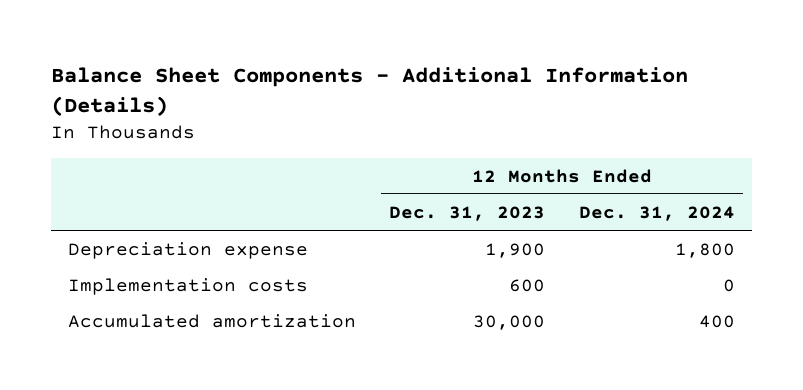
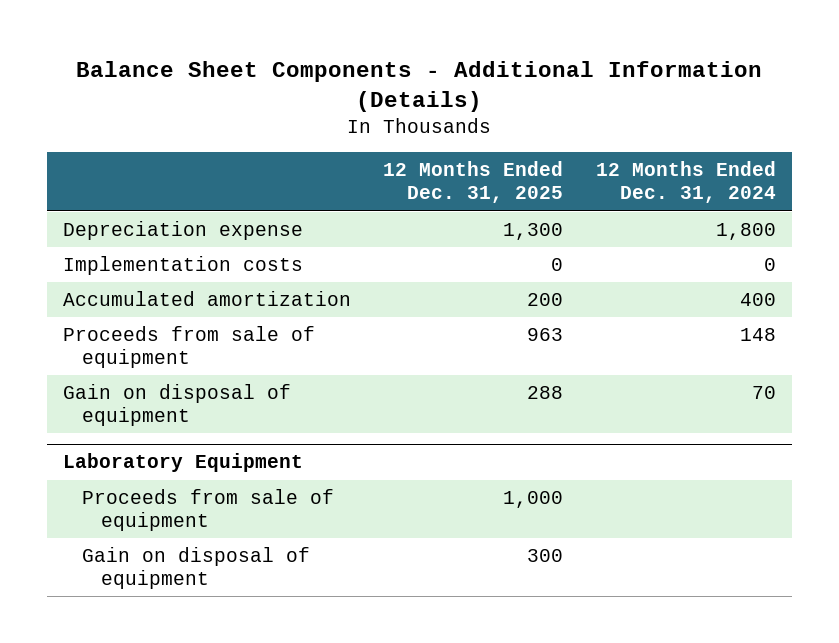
- | 12 Months Ended Dec. 31, 2023 | 12 Months Ended Dec. 31, 2024
+ | 12 Months Ended Dec. 31, 2025 | 12 Months Ended Dec. 31, 2024
+ Proceeds from sale of equipment | 963 | 148
+ Gain on disposal of equipment | 288 | 70
+ Laboratory Equipment
+ Proceeds from sale of equipment | 1,000 |
+ Gain on disposal of equipment | 300 |

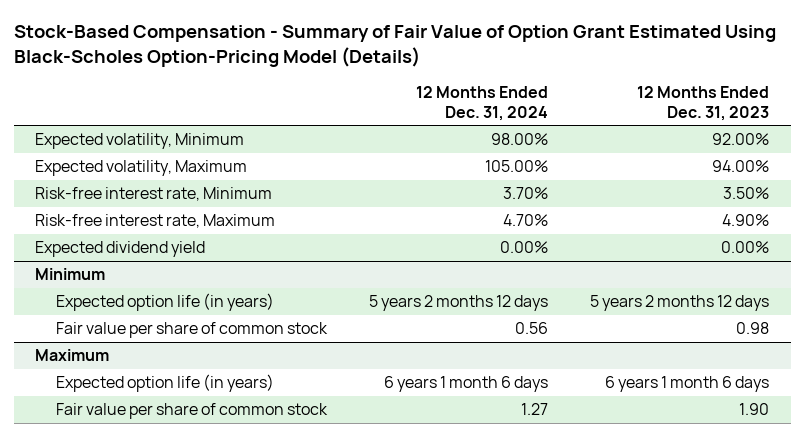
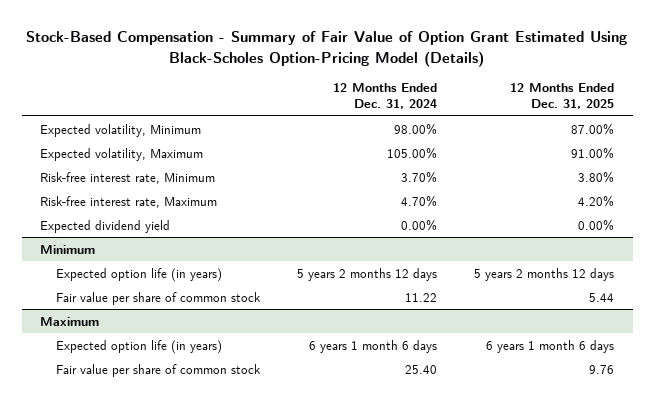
- | 12 Months Ended Dec. 31, 2024 | 12 Months Ended Dec. 31, 2023
+ | 12 Months Ended Dec. 31, 2024 | 12 Months Ended Dec. 31, 2025
@ Minimum
- Fair value per share of common stock | 0.56 | 0.98
+ Fair value per share of common stock | 11.22 | 5.44
@ Maximum
- Fair value per share of common stock | 1.27 | 1.90
+ Fair value per share of common stock | 25.40 | 9.76

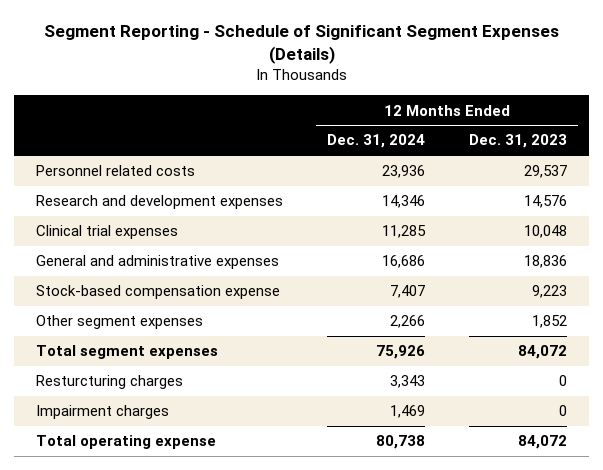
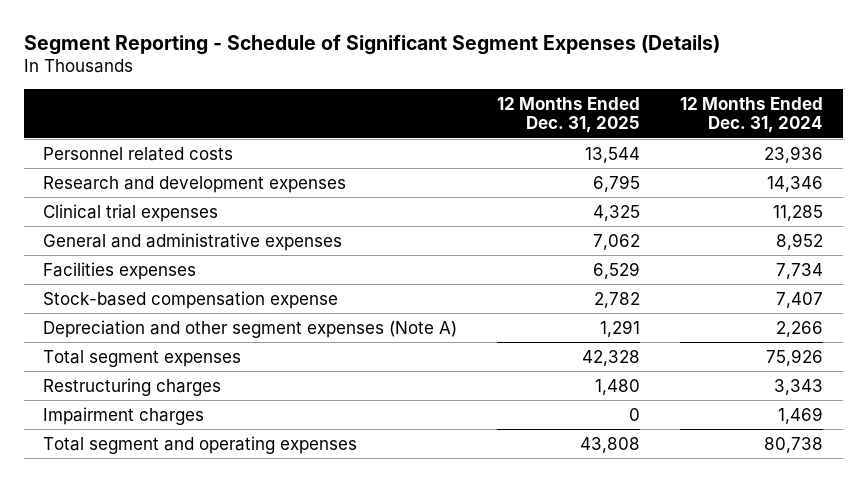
- | 12 Months Ended Dec. 31, 2024 | 12 Months Ended Dec. 31, 2023
+ | 12 Months Ended Dec. 31, 2025 | 12 Months Ended Dec. 31, 2024
- General and administrative expenses | 16,686 | 18,836
+ General and administrative expenses | 7,062 | 8,952
+ Facilities expenses | 6,529 | 7,734
- Other segment expenses | 2,266 | 1,852
+ Depreciation and other segment expenses (Note A) | 1,291 | 2,266
- Resturcturing charges | 3,343 | 0
+ Restructuring charges | 1,480 | 3,343
- Total operating expense | 80,738 | 84,072
+ Total segment and operating expenses | 43,808 | 80,738

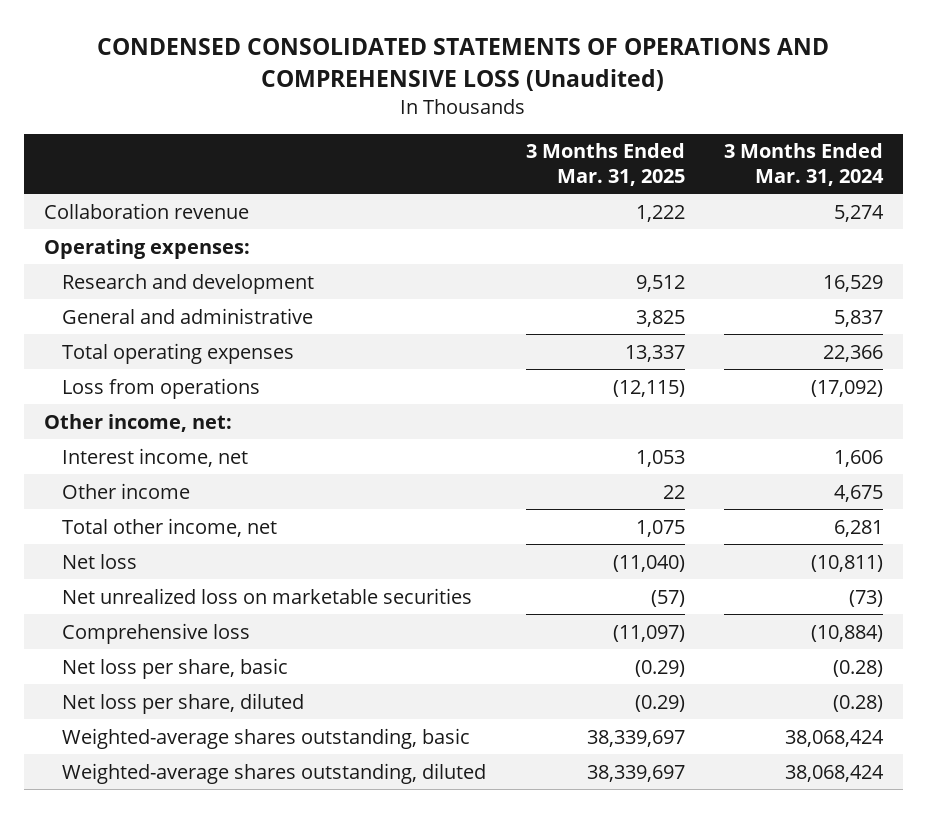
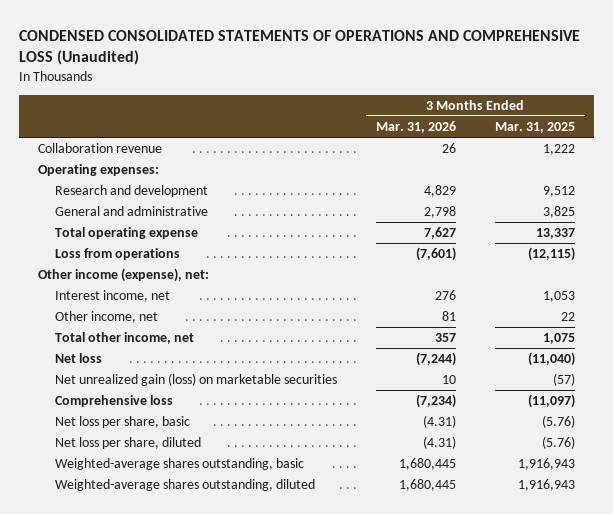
- | 3 Months Ended Mar. 31, 2025 | 3 Months Ended Mar. 31, 2024
+ | 3 Months Ended Mar. 31, 2026 | 3 Months Ended Mar. 31, 2025
- Total operating expenses | 13,337 | 22,366
+ Total operating expense | 7,627 | 13,337
- Other income, net:
+ Other income (expense), net:
- Other income | 22 | 4,675
+ Other income, net | 81 | 22
- Net unrealized loss on marketable securities | (57) | (73)
+ Net unrealized gain (loss) on marketable securities | 10 | (57)
- Net loss per share, basic | (0.29) | (0.28)
- Net loss per share, diluted | (0.29) | (0.28)
- Weighted-average shares outstanding, basic | 38,339,697 | 38,068,424
- Weighted-average shares outstanding, diluted | 38,339,697 | 38,068,424
+ Net loss per share, basic | (4.31) | (5.76)
+ Net loss per share, diluted | (4.31) | (5.76)
+ Weighted-average shares outstanding, basic | 1,680,445 | 1,916,943
+ Weighted-average shares outstanding, diluted | 1,680,445 | 1,916,943

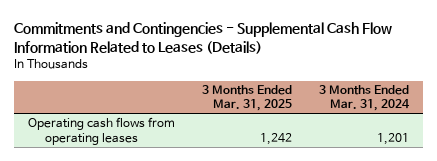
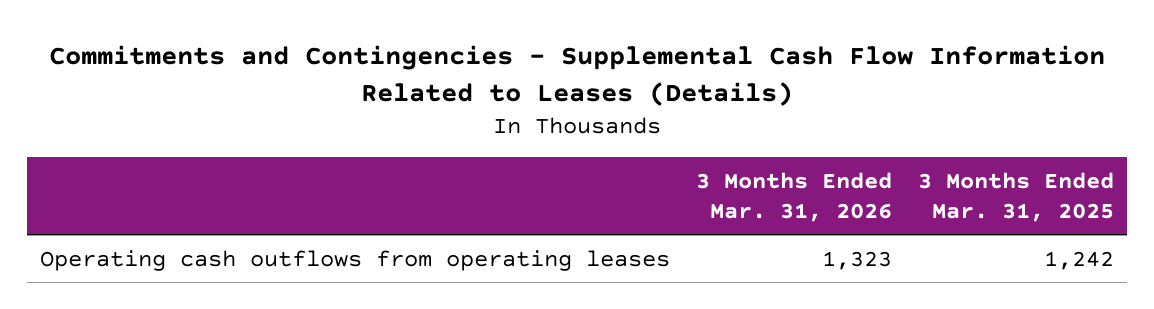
- | 3 Months Ended Mar. 31, 2025 | 3 Months Ended Mar. 31, 2024
+ | 3 Months Ended Mar. 31, 2026 | 3 Months Ended Mar. 31, 2025
- Operating cash flows from operating leases | 1,242 | 1,201
+ Operating cash outflows from operating leases | 1,323 | 1,242

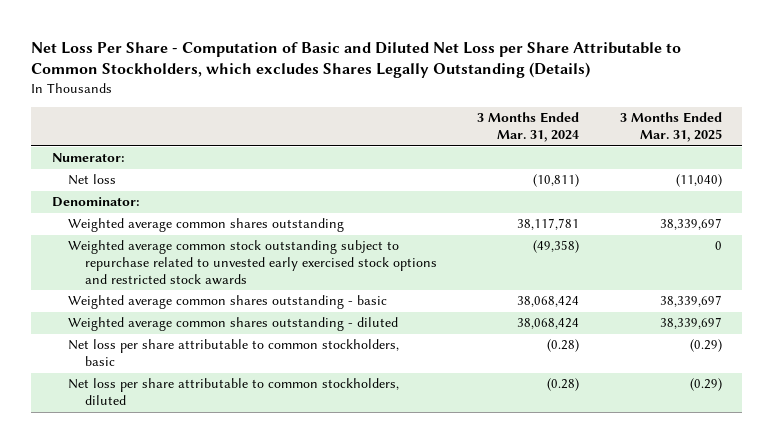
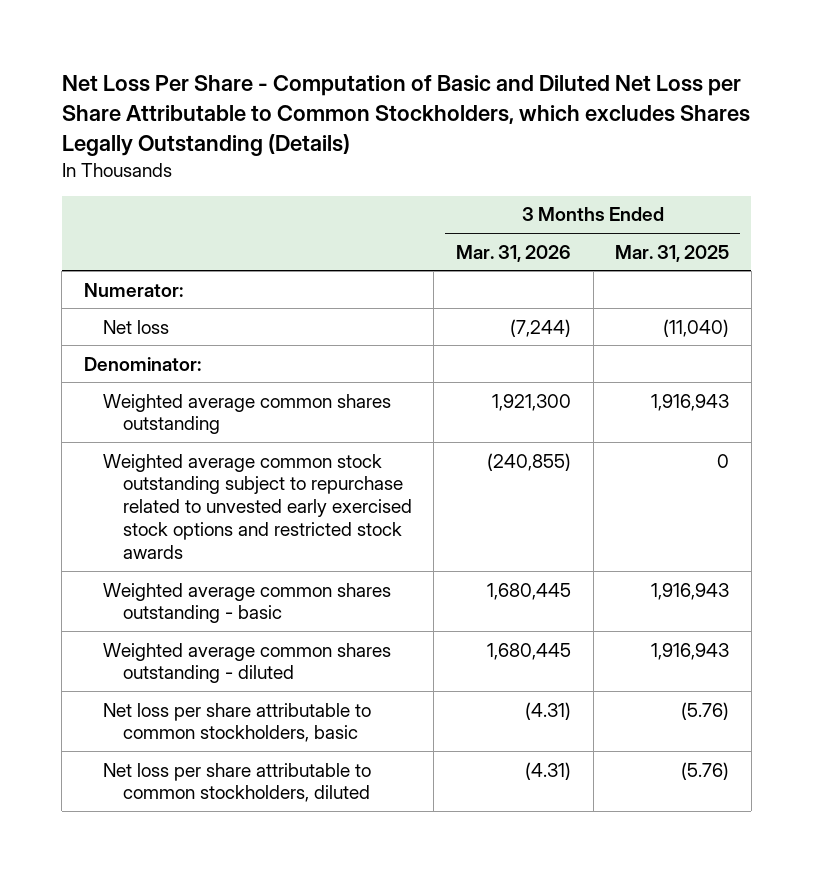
- | 3 Months Ended Mar. 31, 2024 | 3 Months Ended Mar. 31, 2025
+ | 3 Months Ended Mar. 31, 2026 | 3 Months Ended Mar. 31, 2025
- Weighted average common shares outstanding | 38,117,781 | 38,339,697
+ Weighted average common shares outstanding | 1,921,300 | 1,916,943
- Weighted average common shares outstanding - basic | 38,068,424 | 38,339,697
- Weighted average common shares outstanding - diluted | 38,068,424 | 38,339,697
- Net loss per share attributable to common stockholders, basic | (0.28) | (0.29)
- Net loss per share attributable to common stockholders, diluted | (0.28) | (0.29)
+ Weighted average common shares outstanding - basic | 1,680,445 | 1,916,943
+ Weighted average common shares outstanding - diluted | 1,680,445 | 1,916,943
+ Net loss per share attributable to common stockholders, basic | (4.31) | (5.76)
+ Net loss per share attributable to common stockholders, diluted | (4.31) | (5.76)

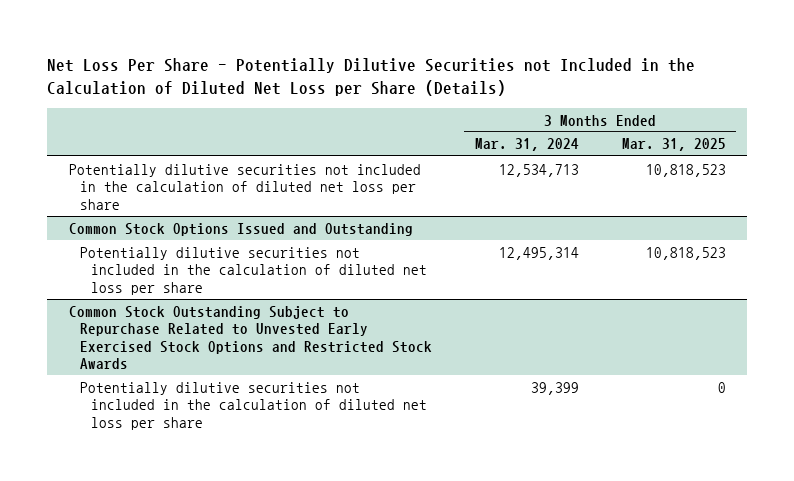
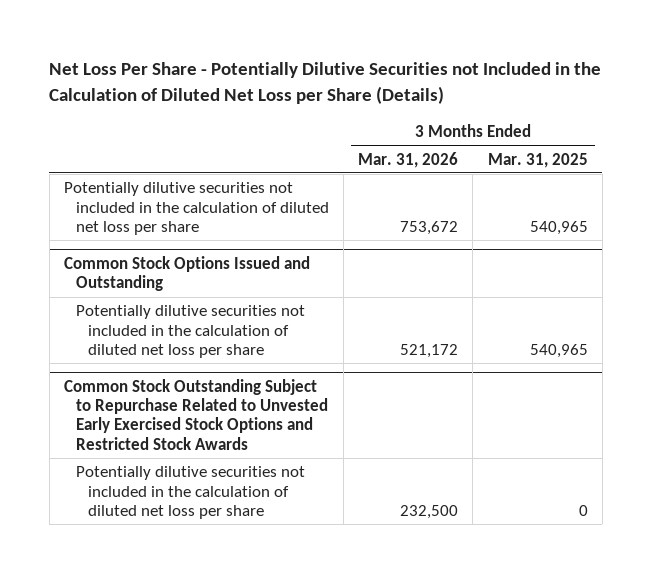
- | 3 Months Ended Mar. 31, 2024 | 3 Months Ended Mar. 31, 2025
+ | 3 Months Ended Mar. 31, 2026 | 3 Months Ended Mar. 31, 2025
- Potentially dilutive securities not included in the calculation of diluted net loss per share | 12,534,713 | 10,818,523
+ Potentially dilutive securities not included in the calculation of diluted net loss per share | 753,672 | 540,965
@ Common Stock Options Issued and Outstanding
- Potentially dilutive securities not included in the calculation of diluted net loss per share | 12,495,314 | 10,818,523
+ Potentially dilutive securities not included in the calculation of diluted net loss per share | 521,172 | 540,965

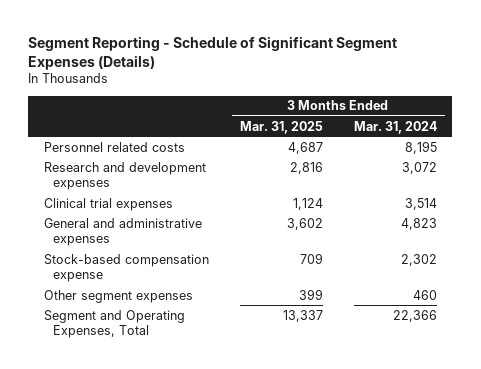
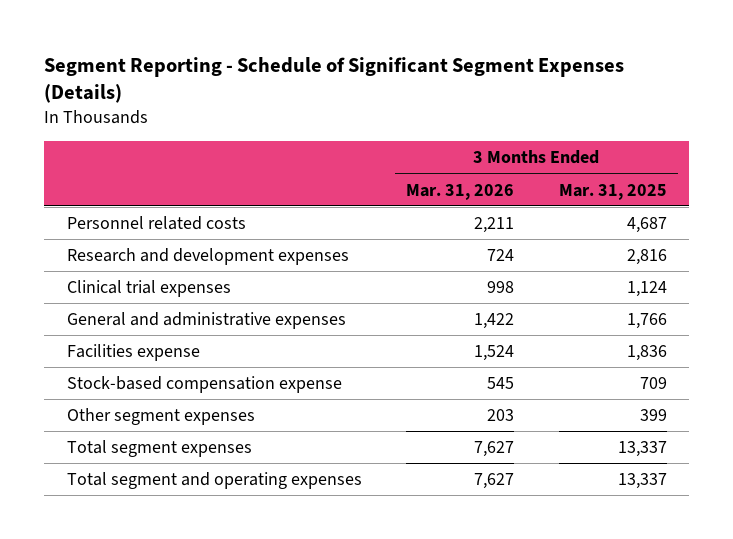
- | 3 Months Ended Mar. 31, 2025 | 3 Months Ended Mar. 31, 2024
+ | 3 Months Ended Mar. 31, 2026 | 3 Months Ended Mar. 31, 2025
- General and administrative expenses | 3,602 | 4,823
+ General and administrative expenses | 1,422 | 1,766
+ Facilities expense | 1,524 | 1,836
- Segment and Operating Expenses, Total | 13,337 | 22,366
+ Total segment expenses | 7,627 | 13,337
+ Total segment and operating expenses | 7,627 | 13,337

